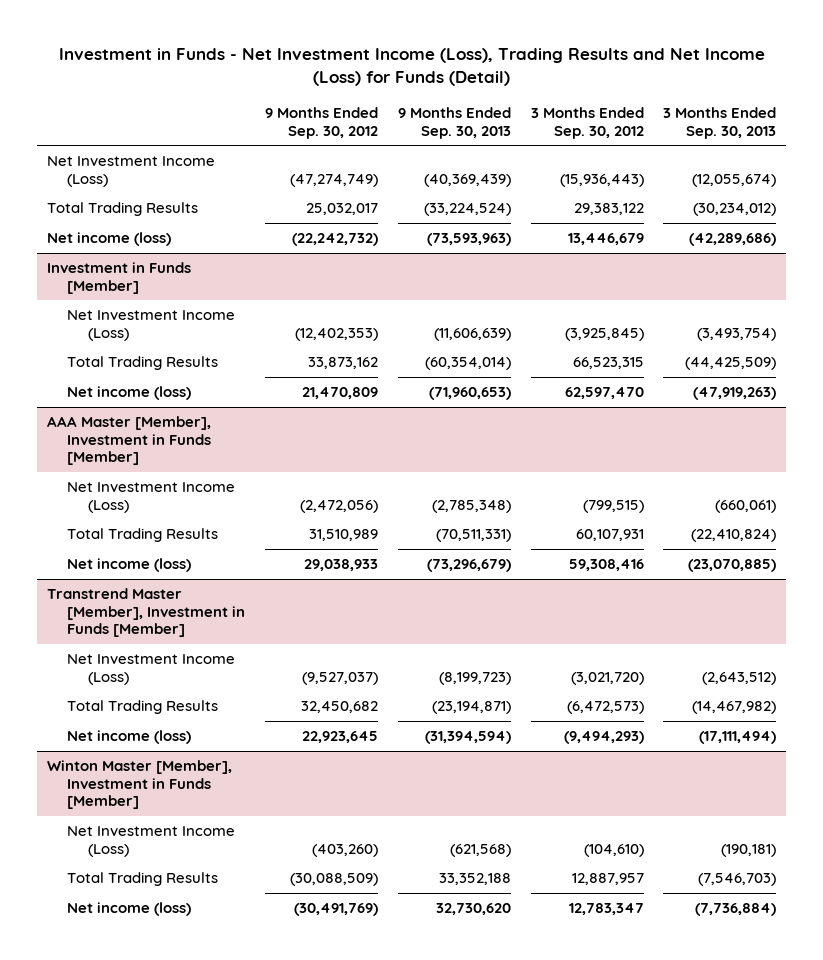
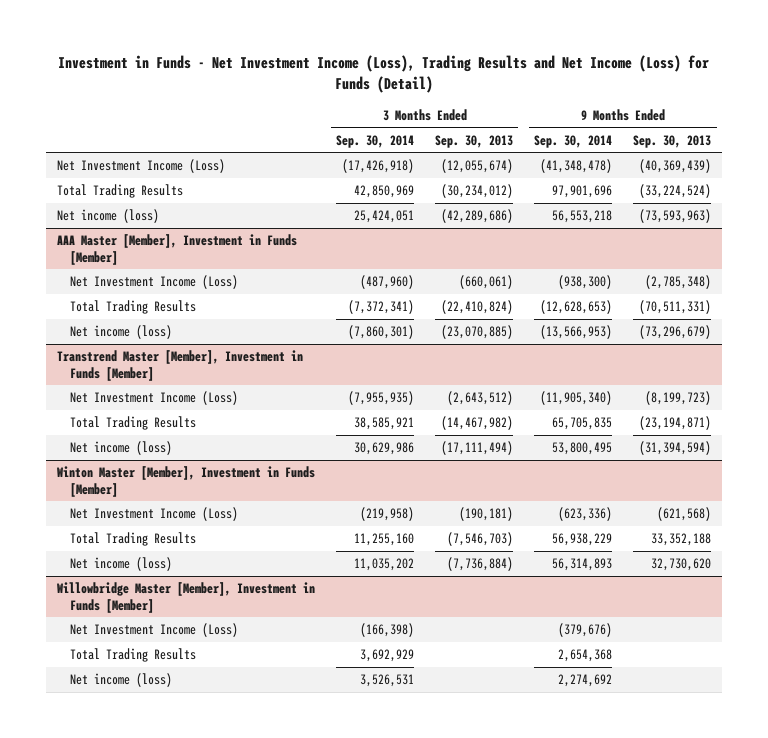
- | 9 Months Ended Sep. 30, 2012 | 9 Months Ended Sep. 30, 2013 | 3 Months Ended Sep. 30, 2012 | 3 Months Ended Sep. 30, 2013
+ | 3 Months Ended Sep. 30, 2014 | 3 Months Ended Sep. 30, 2013 | 9 Months Ended Sep. 30, 2014 | 9 Months Ended Sep. 30, 2013
- Investment in Funds [Member]
- Net Investment Income (Loss) | (12,402,353) | (11,606,639) | (3,925,845) | (3,493,754)
- Total Trading Results | 33,873,162 | (60,354,014) | 66,523,315 | (44,425,509)
- Net income (loss) | 21,470,809 | (71,960,653) | 62,597,470 | (47,919,263)
+ Willowbridge Master [Member], Investment in Funds [Member]
+ Net Investment Income (Loss) | (166,398) | | (379,676) |
+ Total Trading Results | 3,692,929 | | 2,654,368 |
+ Net income (loss) | 3,526,531 | | 2,274,692 |

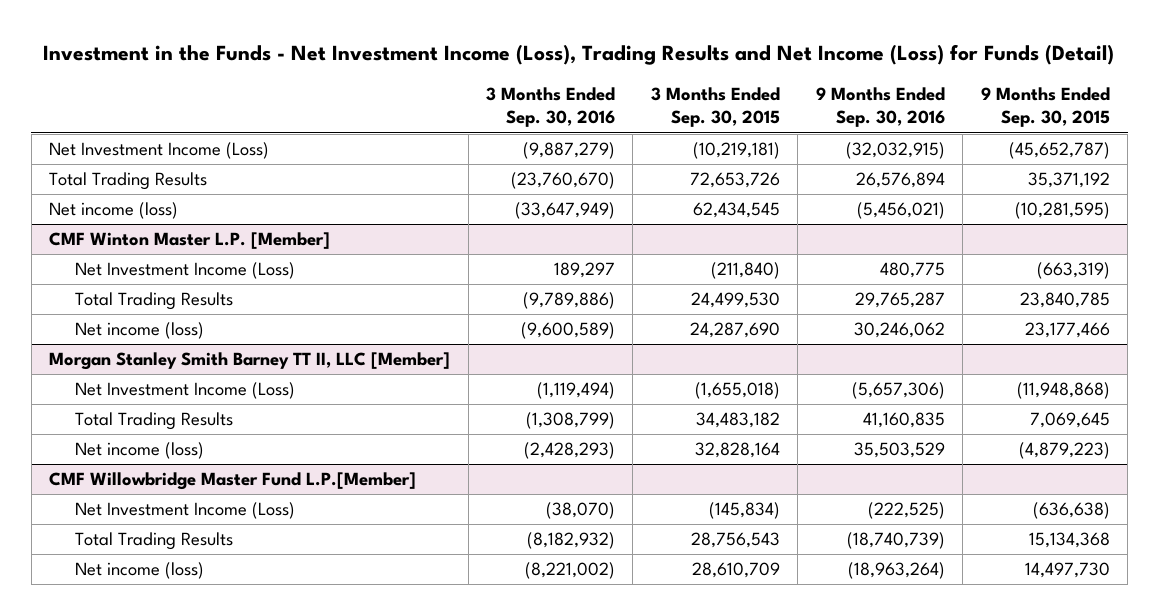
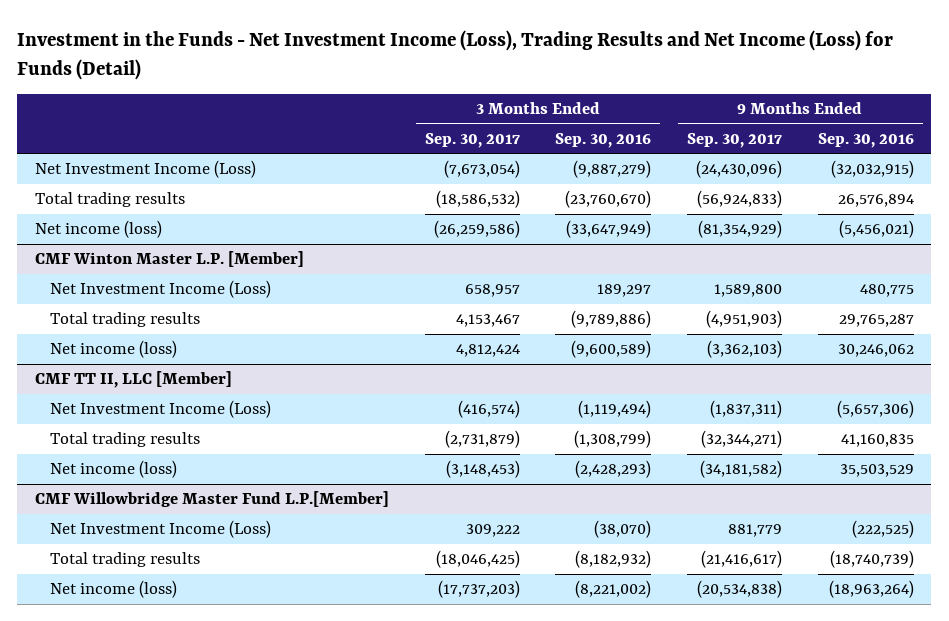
- | 3 Months Ended Sep. 30, 2016 | 3 Months Ended Sep. 30, 2015 | 9 Months Ended Sep. 30, 2016 | 9 Months Ended Sep. 30, 2015
+ | 3 Months Ended Sep. 30, 2017 | 3 Months Ended Sep. 30, 2016 | 9 Months Ended Sep. 30, 2017 | 9 Months Ended Sep. 30, 2016
- Total Trading Results | (23,760,670) | 72,653,726 | 26,576,894 | 35,371,192
+ Total trading results | (18,586,532) | (23,760,670) | (56,924,833) | 26,576,894
@ CMF Winton Master L.P. [Member]
- Total Trading Results | (9,789,886) | 24,499,530 | 29,765,287 | 23,840,785
+ Total trading results | 4,153,467 | (9,789,886) | (4,951,903) | 29,765,287
- Morgan Stanley Smith Barney TT II, LLC [Member]
+ CMF TT II, LLC [Member]
- Total Trading Results | (1,308,799) | 34,483,182 | 41,160,835 | 7,069,645
+ Total trading results | (2,731,879) | (1,308,799) | (32,344,271) | 41,160,835
@ CMF Willowbridge Master Fund L.P.[Member]
- Total Trading Results | (8,182,932) | 28,756,543 | (18,740,739) | 15,134,368
+ Total trading results | (18,046,425) | (8,182,932) | (21,416,617) | (18,740,739)

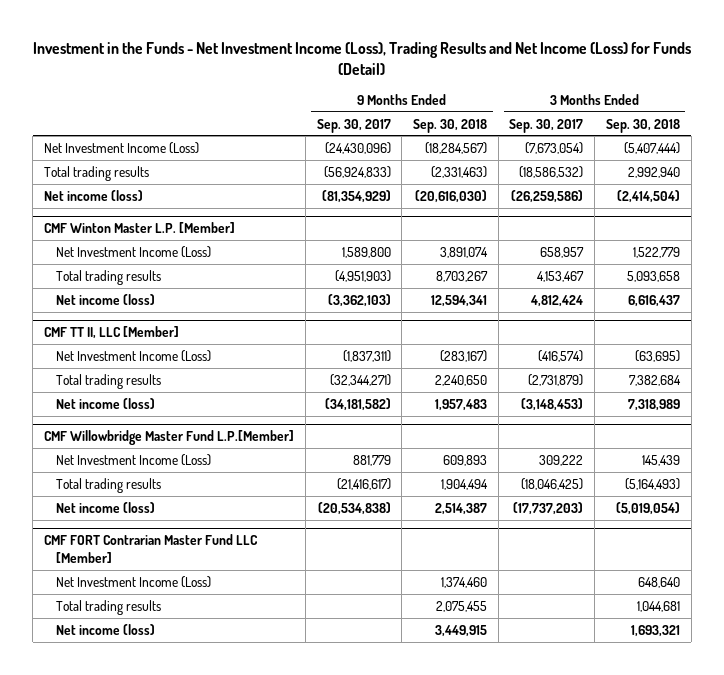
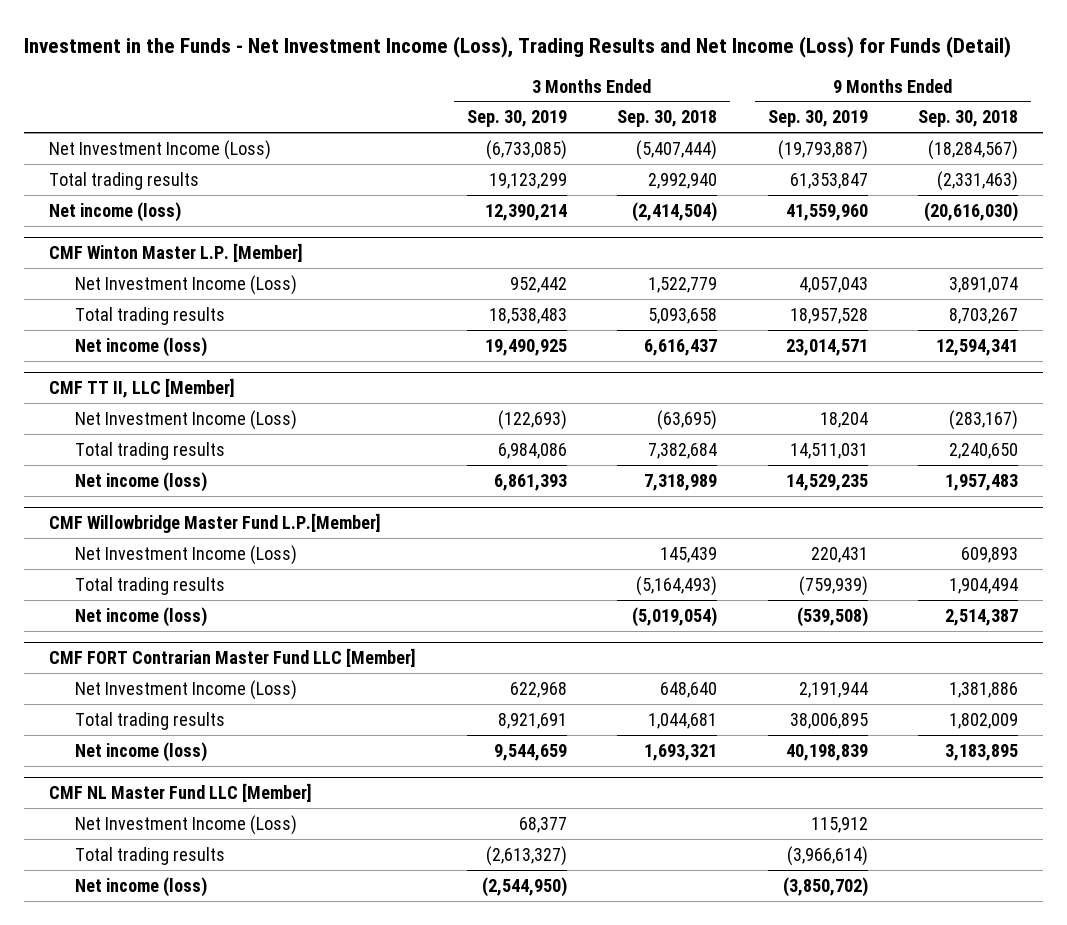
- | 9 Months Ended Sep. 30, 2017 | 9 Months Ended Sep. 30, 2018 | 3 Months Ended Sep. 30, 2017 | 3 Months Ended Sep. 30, 2018
+ | 3 Months Ended Sep. 30, 2019 | 3 Months Ended Sep. 30, 2018 | 9 Months Ended Sep. 30, 2019 | 9 Months Ended Sep. 30, 2018
@ CMF FORT Contrarian Master Fund LLC [Member]
- Net Investment Income (Loss) | | 1,374,460 | | 648,640
- Total trading results | | 2,075,455 | | 1,044,681
- Net income (loss) | | 3,449,915 | | 1,693,321
+ Net Investment Income (Loss) | 622,968 | 648,640 | 2,191,944 | 1,381,886
+ Total trading results | 8,921,691 | 1,044,681 | 38,006,895 | 1,802,009
+ Net income (loss) | 9,544,659 | 1,693,321 | 40,198,839 | 3,183,895
+ CMF NL Master Fund LLC [Member]
+ Net Investment Income (Loss) | 68,377 | | 115,912 |
+ Total trading results | (2,613,327) | | (3,966,614) |
+ Net income (loss) | (2,544,950) | | (3,850,702) |

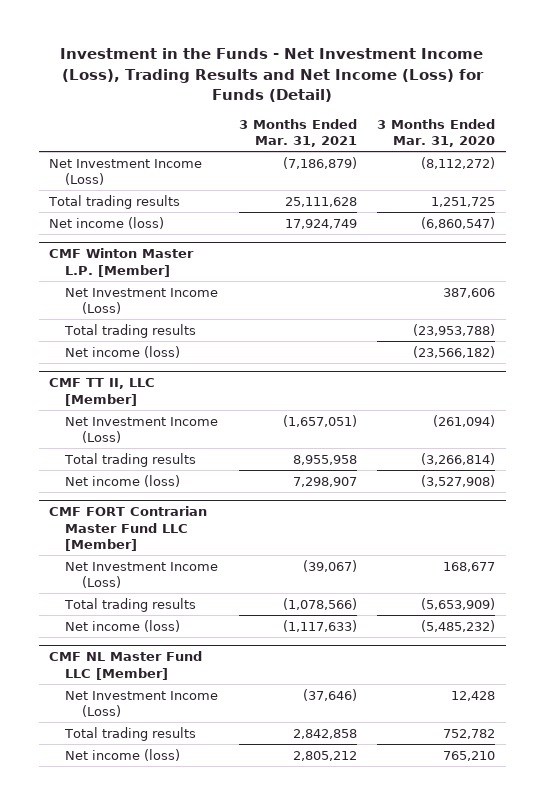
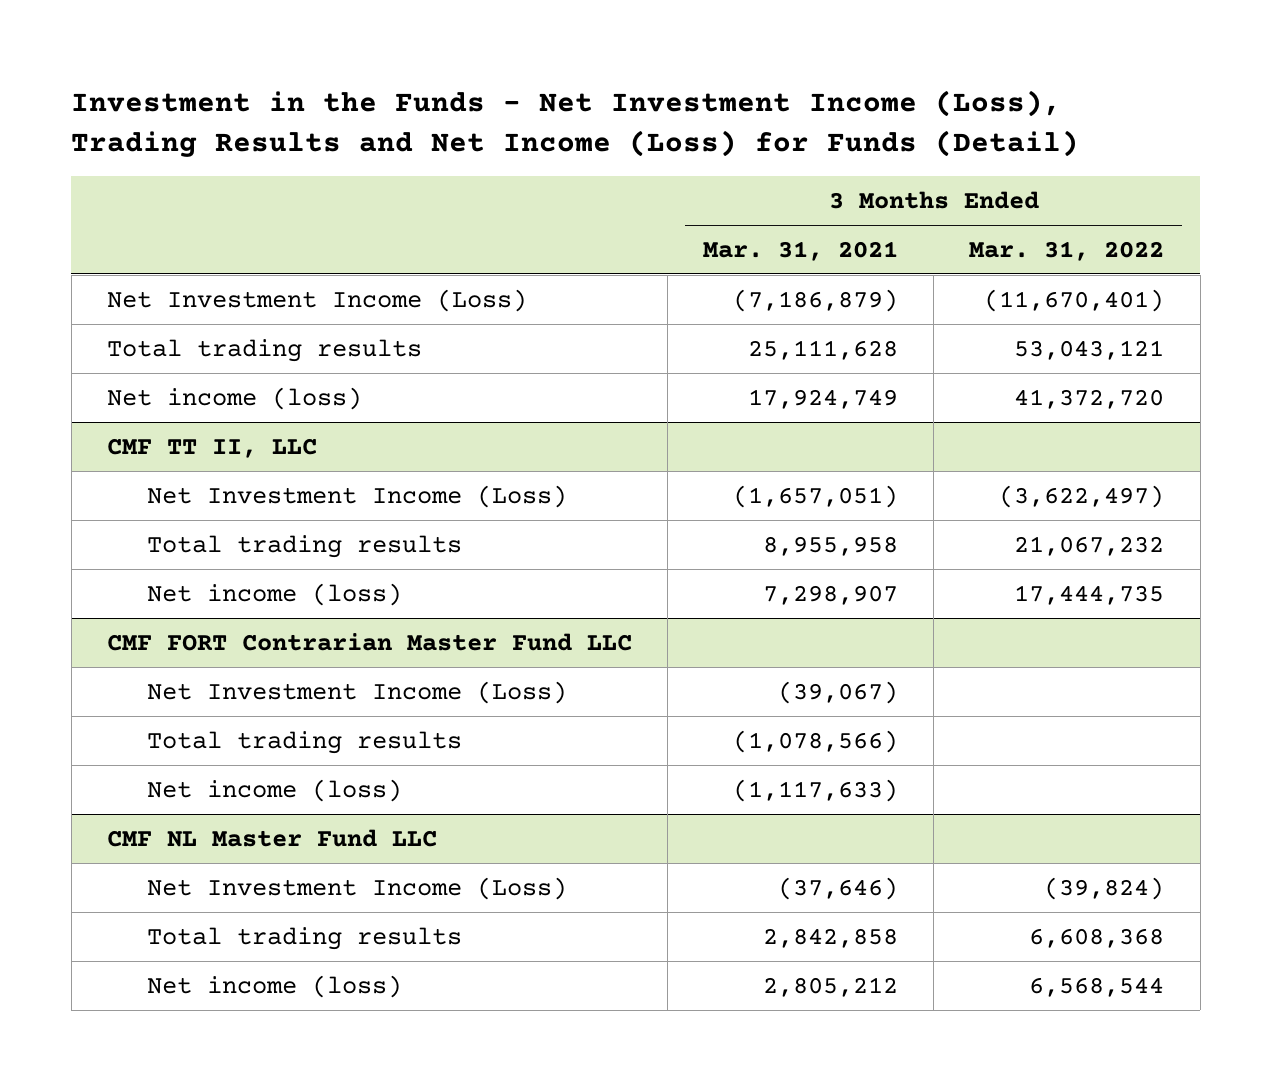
- | 3 Months Ended Mar. 31, 2021 | 3 Months Ended Mar. 31, 2020
+ | 3 Months Ended Mar. 31, 2021 | 3 Months Ended Mar. 31, 2022
- CMF Winton Master L.P. [Member]
- Net Investment Income (Loss) | | 387,606
- Total trading results | | (23,953,788)
- Net income (loss) | | (23,566,182)
- CMF TT II, LLC [Member]
+ CMF TT II, LLC
- CMF FORT Contrarian Master Fund LLC [Member]
+ CMF FORT Contrarian Master Fund LLC
- CMF NL Master Fund LLC [Member]
+ CMF NL Master Fund LLC

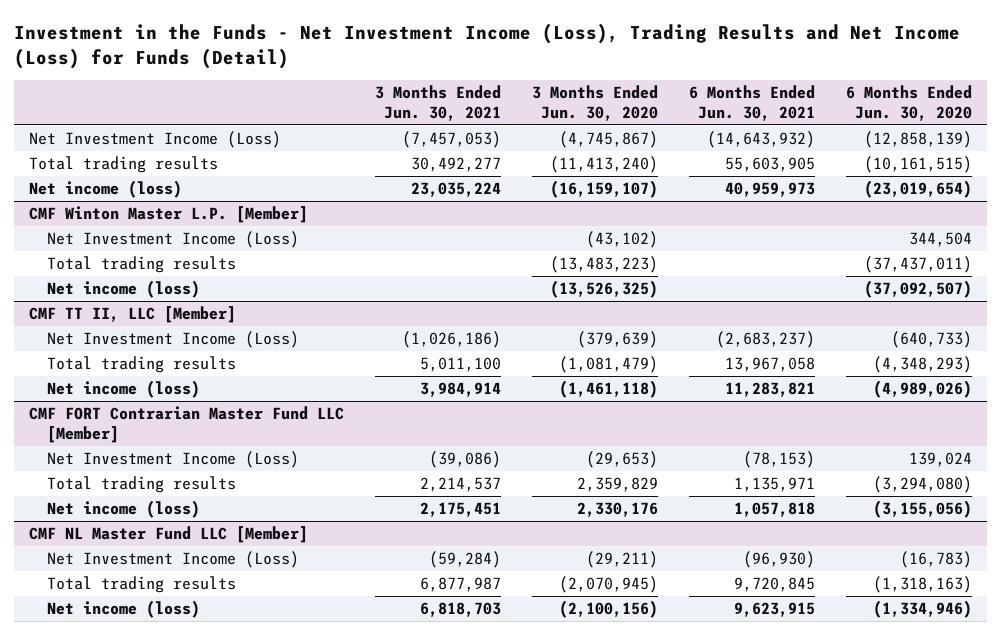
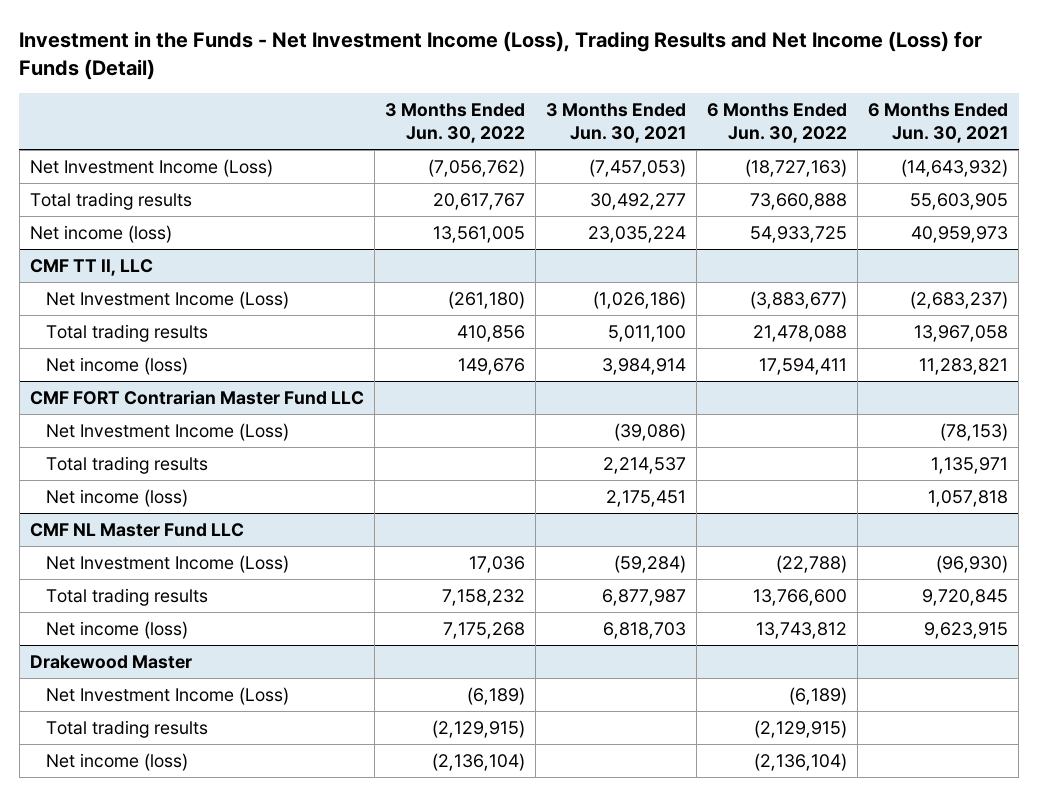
- | 3 Months Ended Jun. 30, 2021 | 3 Months Ended Jun. 30, 2020 | 6 Months Ended Jun. 30, 2021 | 6 Months Ended Jun. 30, 2020
+ | 3 Months Ended Jun. 30, 2022 | 3 Months Ended Jun. 30, 2021 | 6 Months Ended Jun. 30, 2022 | 6 Months Ended Jun. 30, 2021
- CMF Winton Master L.P. [Member]
- Net Investment Income (Loss) | | (43,102) | | 344,504
- Total trading results | | (13,483,223) | | (37,437,011)
- Net income (loss) | | (13,526,325) | | (37,092,507)
- CMF TT II, LLC [Member]
+ CMF TT II, LLC
- CMF FORT Contrarian Master Fund LLC [Member]
+ CMF FORT Contrarian Master Fund LLC
- CMF NL Master Fund LLC [Member]
+ CMF NL Master Fund LLC
+ Drakewood Master
+ Net Investment Income (Loss) | (6,189) | | (6,189) |
+ Total trading results | (2,129,915) | | (2,129,915) |
+ Net income (loss) | (2,136,104) | | (2,136,104) |

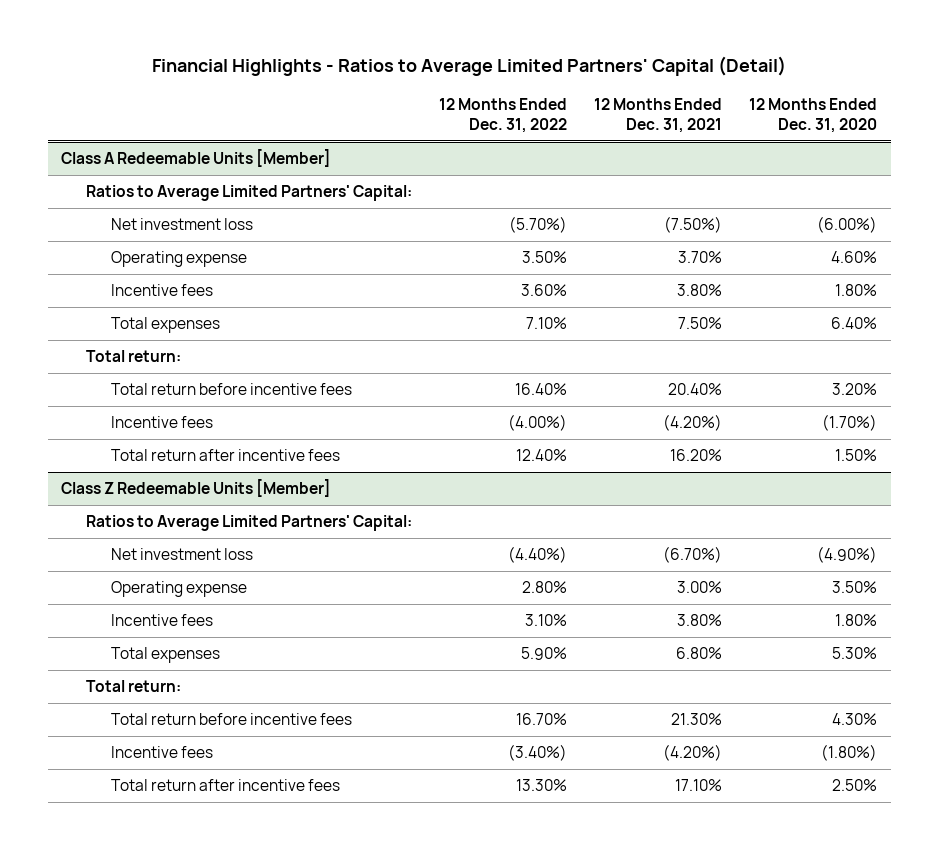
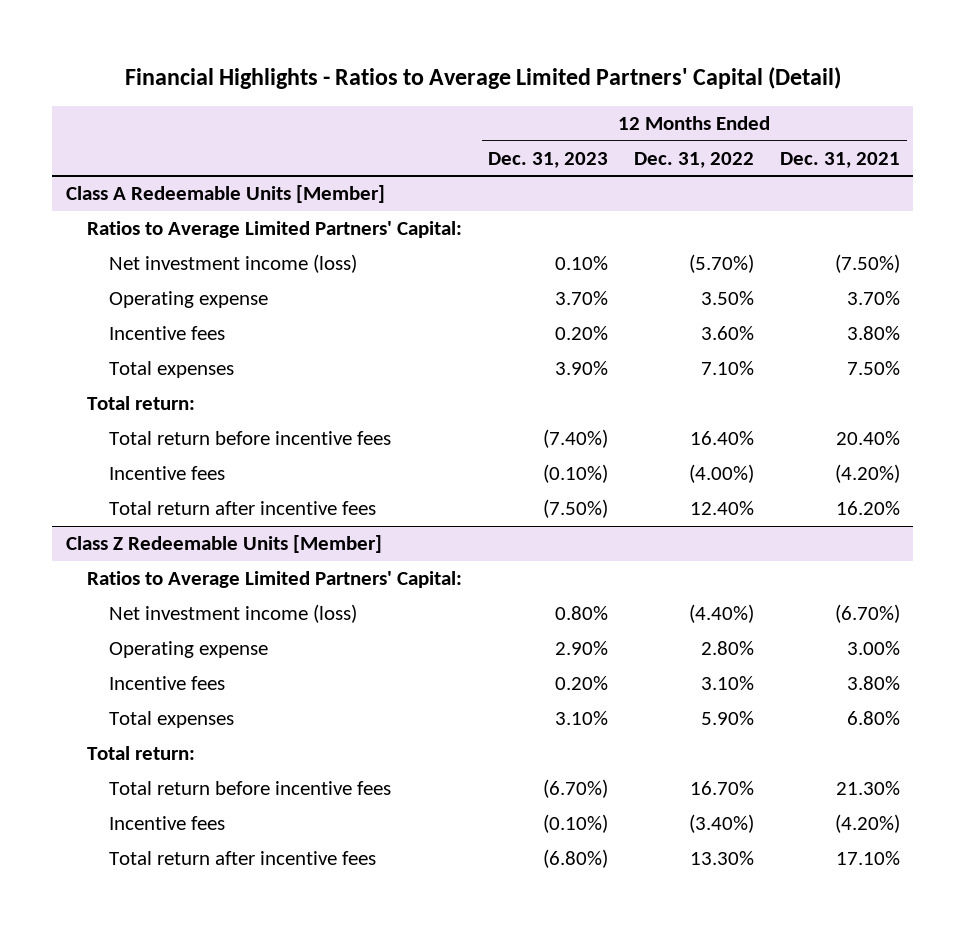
- | 12 Months Ended Dec. 31, 2022 | 12 Months Ended Dec. 31, 2021 | 12 Months Ended Dec. 31, 2020
+ | 12 Months Ended Dec. 31, 2023 | 12 Months Ended Dec. 31, 2022 | 12 Months Ended Dec. 31, 2021
@ Class A Redeemable Units [Member]
- Net investment loss | (5.70%) | (7.50%) | (6.00%)
+ Net investment income (loss) | 0.10% | (5.70%) | (7.50%)
@ Class Z Redeemable Units [Member]
- Net investment loss | (4.40%) | (6.70%) | (4.90%)
+ Net investment income (loss) | 0.80% | (4.40%) | (6.70%)

